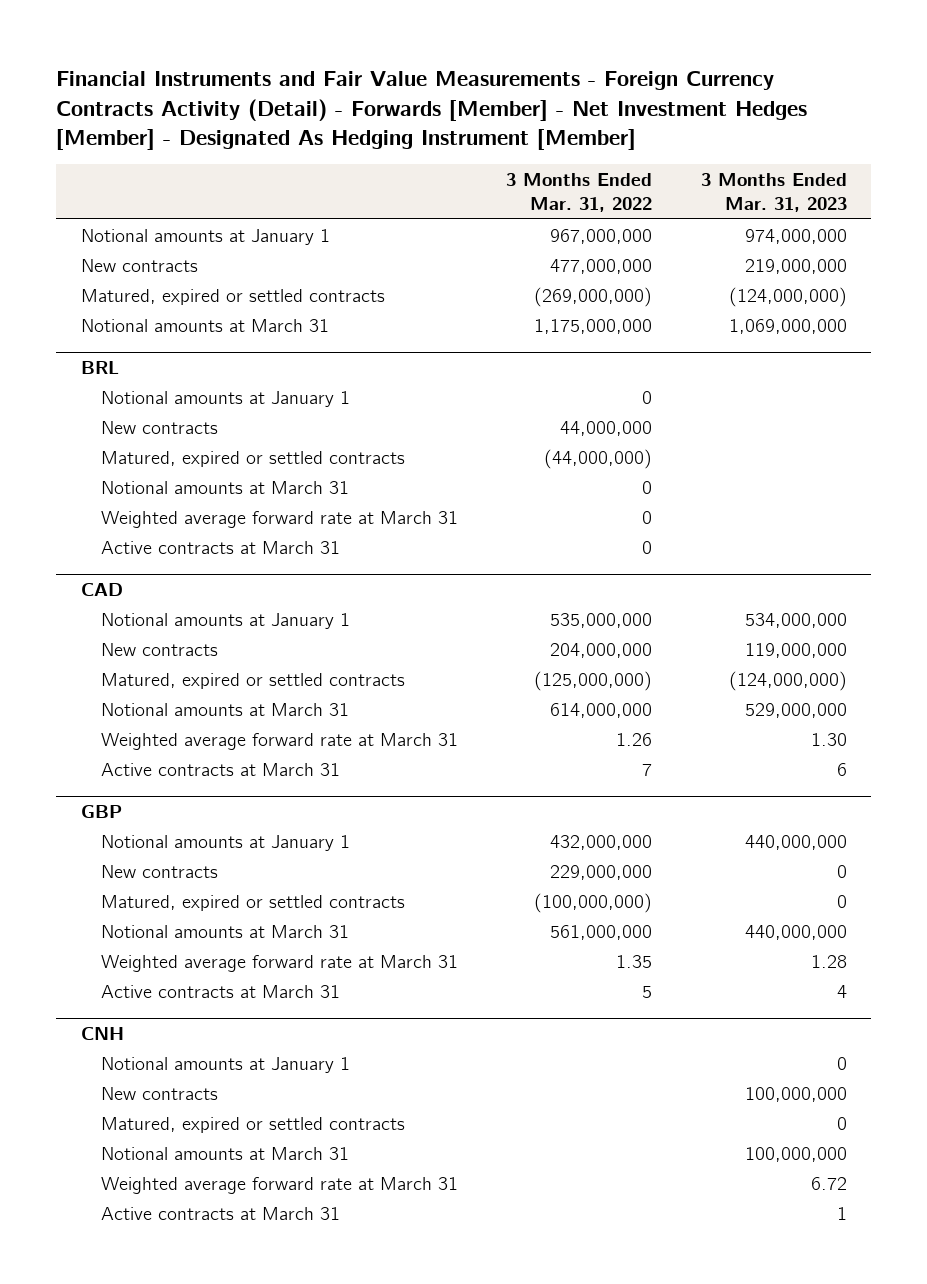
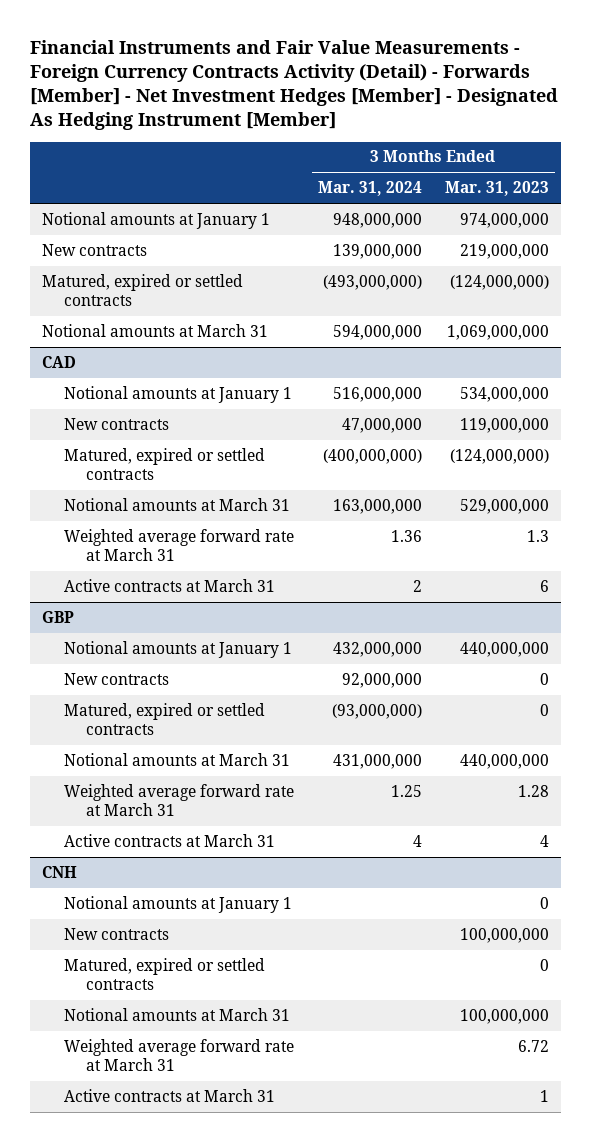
- | 3 Months Ended Mar. 31, 2022 | 3 Months Ended Mar. 31, 2023
+ | 3 Months Ended Mar. 31, 2024 | 3 Months Ended Mar. 31, 2023
- BRL
- Notional amounts at January 1 | 0 |
- New contracts | 44,000,000 |
- Matured, expired or settled contracts | (44,000,000) |
- Notional amounts at March 31 | 0 |
- Weighted average forward rate at March 31 | 0 |
- Active contracts at March 31 | 0 |
@ CAD
- Weighted average forward rate at March 31 | 1.26 | 1.30
+ Weighted average forward rate at March 31 | 1.36 | 1.3

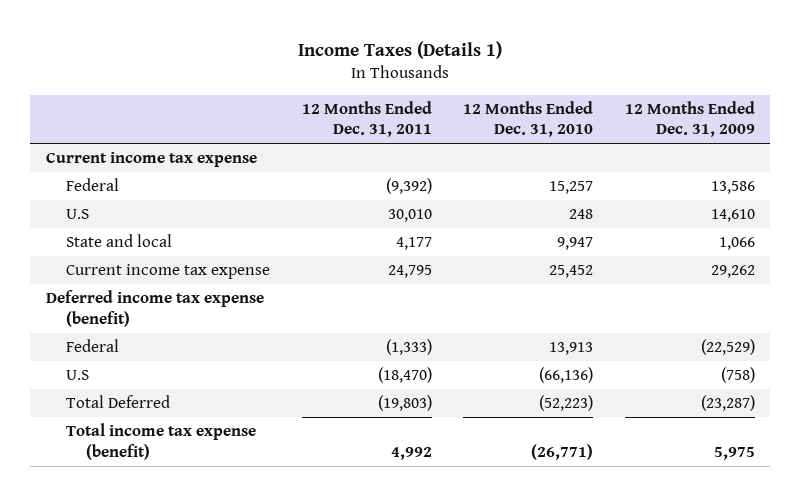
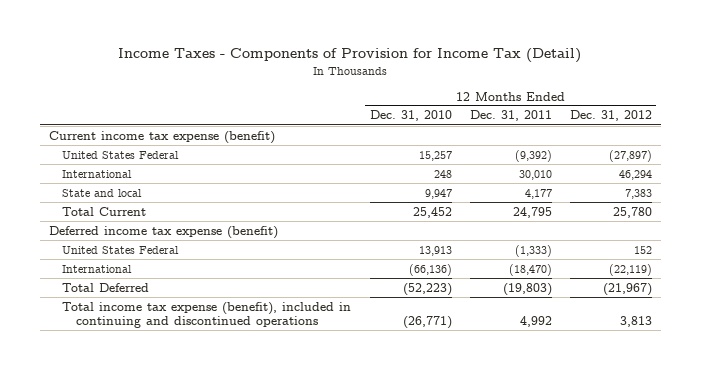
- Income Taxes (Details 1)
+ Income Taxes - Components of Provision for Income Tax (Detail)
- | 12 Months Ended Dec. 31, 2011 | 12 Months Ended Dec. 31, 2010 | 12 Months Ended Dec. 31, 2009
+ | 12 Months Ended Dec. 31, 2010 | 12 Months Ended Dec. 31, 2011 | 12 Months Ended Dec. 31, 2012
- Current income tax expense
- Federal | (9,392) | 15,257 | 13,586
- U.S | 30,010 | 248 | 14,610
+ Current income tax expense (benefit)
+ United States Federal | 15,257 | (9,392) | (27,897)
+ International | 248 | 30,010 | 46,294
- Current income tax expense | 24,795 | 25,452 | 29,262
+ Total Current | 25,452 | 24,795 | 25,780
- Federal | (1,333) | 13,913 | (22,529)
- U.S | (18,470) | (66,136) | (758)
+ United States Federal | 13,913 | (1,333) | 152
+ International | (66,136) | (18,470) | (22,119)
- Total income tax expense (benefit) | 4,992 | (26,771) | 5,975
+ Total income tax expense (benefit), included in continuing and discontinued operations | (26,771) | 4,992 | 3,813

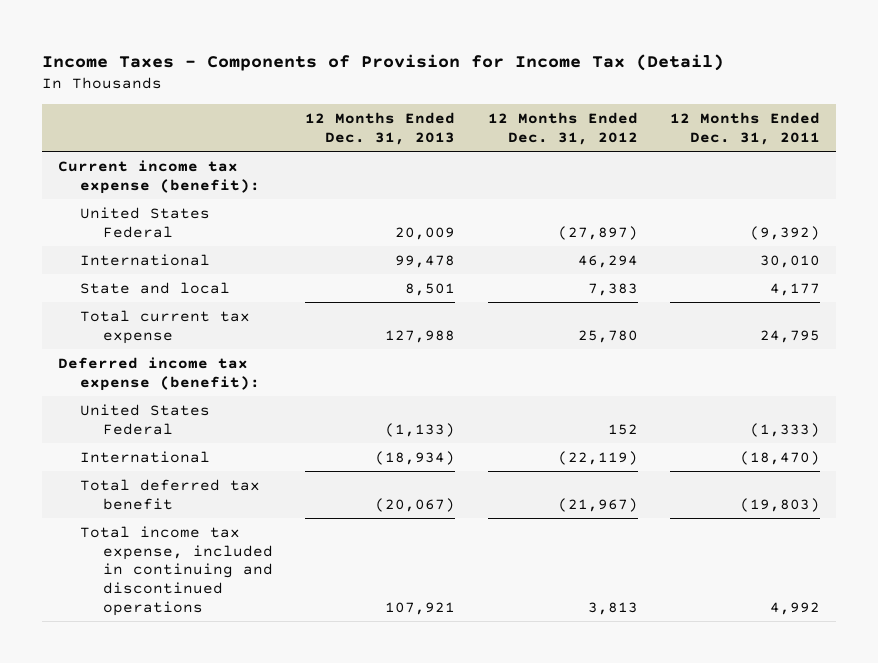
- | 12 Months Ended Dec. 31, 2010 | 12 Months Ended Dec. 31, 2011 | 12 Months Ended Dec. 31, 2012
+ | 12 Months Ended Dec. 31, 2013 | 12 Months Ended Dec. 31, 2012 | 12 Months Ended Dec. 31, 2011
- Current income tax expense (benefit)
+ Current income tax expense (benefit):
- Total Current | 25,452 | 24,795 | 25,780
- Deferred income tax expense (benefit)
+ Total current tax expense | 127,988 | 25,780 | 24,795
+ Deferred income tax expense (benefit):
- Total Deferred | (52,223) | (19,803) | (21,967)
- Total income tax expense (benefit), included in continuing and discontinued operations | (26,771) | 4,992 | 3,813
+ Total deferred tax benefit | (20,067) | (21,967) | (19,803)
+ Total income tax expense, included in continuing and discontinued operations | 107,921 | 3,813 | 4,992

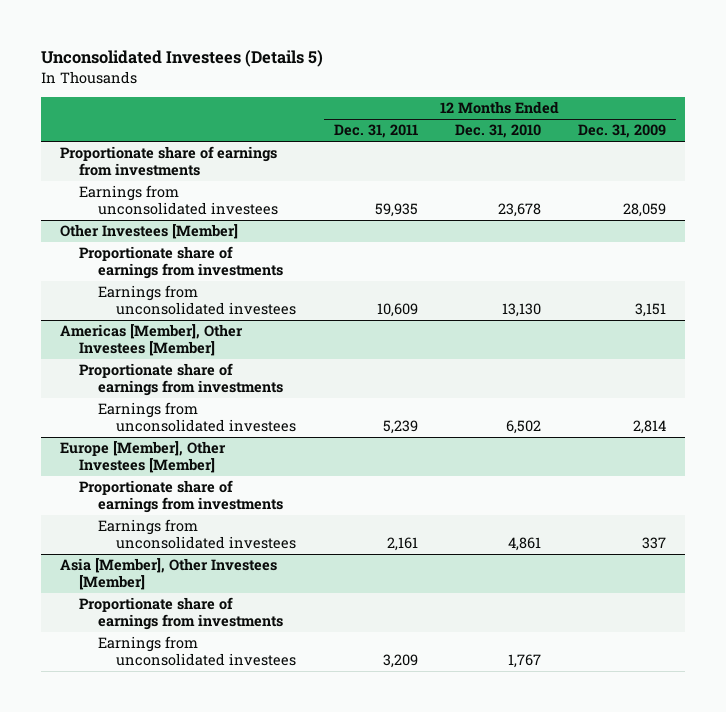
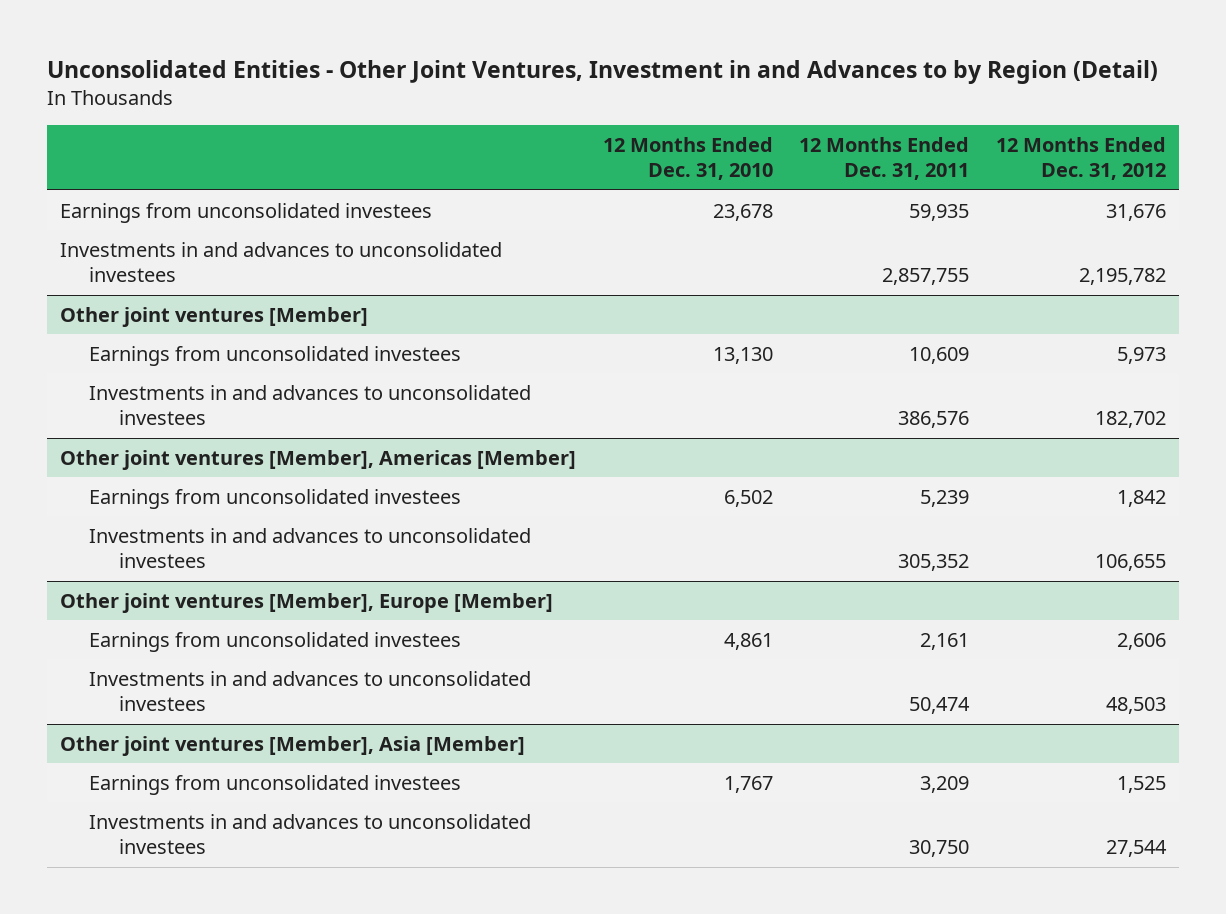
- Unconsolidated Investees (Details 5)
+ Unconsolidated Entities - Other Joint Ventures, Investment in and Advances to by Region (Detail)
- | 12 Months Ended Dec. 31, 2011 | 12 Months Ended Dec. 31, 2010 | 12 Months Ended Dec. 31, 2009
+ | 12 Months Ended Dec. 31, 2010 | 12 Months Ended Dec. 31, 2011 | 12 Months Ended Dec. 31, 2012
- Proportionate share of earnings from investments
- Other Investees [Member]
- Proportionate share of earnings from investments
+ Investments in and advances to unconsolidated investees | | 2,857,755 | 2,195,782
+ Other joint ventures [Member]
- Americas [Member], Other Investees [Member]
- Proportionate share of earnings from investments
+ Investments in and advances to unconsolidated investees | | 386,576 | 182,702
+ Other joint ventures [Member], Americas [Member]
- Europe [Member], Other Investees [Member]
- Proportionate share of earnings from investments
+ Investments in and advances to unconsolidated investees | | 305,352 | 106,655
+ Other joint ventures [Member], Europe [Member]
- Asia [Member], Other Investees [Member]
- Proportionate share of earnings from investments
+ Investments in and advances to unconsolidated investees | | 50,474 | 48,503
+ Other joint ventures [Member], Asia [Member]
+ Investments in and advances to unconsolidated investees | | 30,750 | 27,544

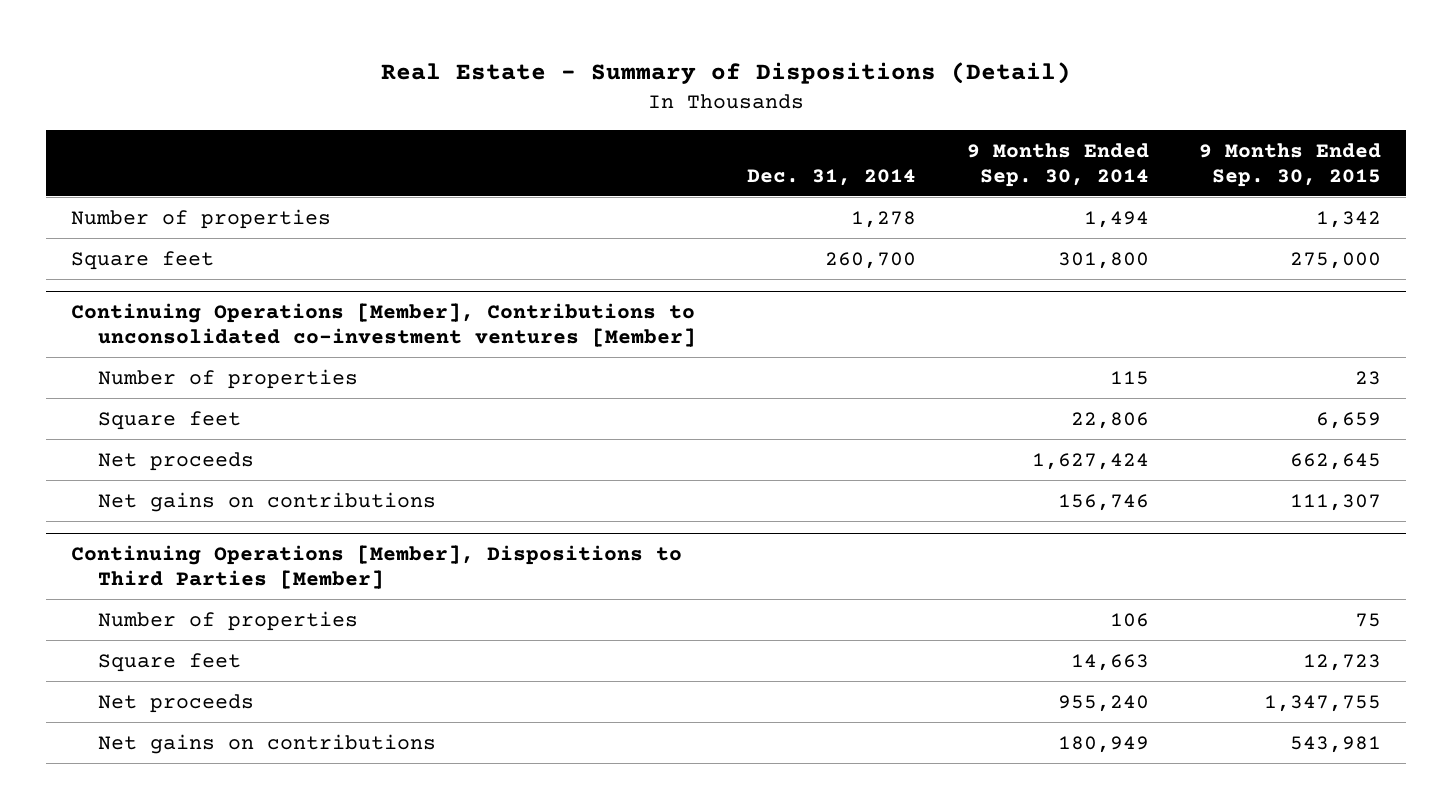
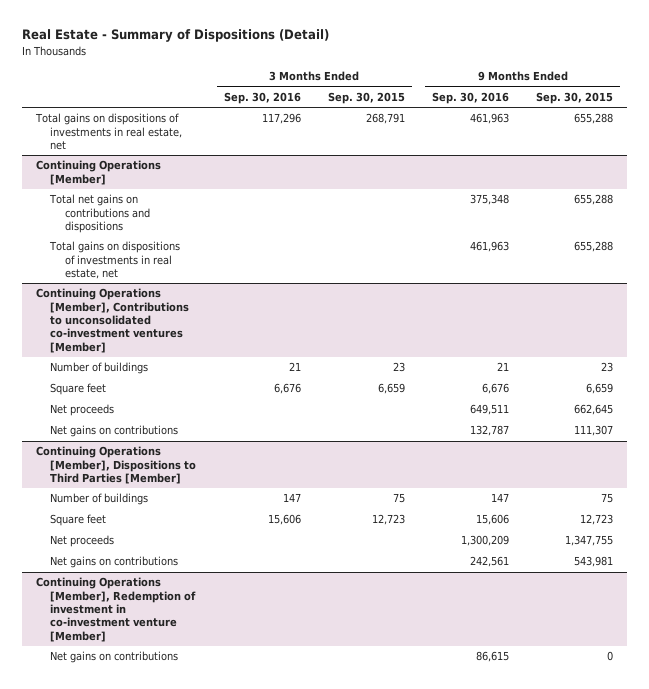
- | Dec. 31, 2014 | 9 Months Ended Sep. 30, 2014 | 9 Months Ended Sep. 30, 2015
+ | 3 Months Ended Sep. 30, 2016 | 3 Months Ended Sep. 30, 2015 | 9 Months Ended Sep. 30, 2016 | 9 Months Ended Sep. 30, 2015
- Number of properties | 1,278 | 1,494 | 1,342
- Square feet | 260,700 | 301,800 | 275,000
+ Total gains on dispositions of investments in real estate, net | 117,296 | 268,791 | 461,963 | 655,288
+ Continuing Operations [Member]
+ Total net gains on contributions and dispositions | | | 375,348 | 655,288
+ Total gains on dispositions of investments in real estate, net | | | 461,963 | 655,288
@ Continuing Operations [Member], Contributions to unconsolidated co-investment ventures [Member]
- Number of properties | | 115 | 23
+ Number of buildings | 21 | 23 | 21 | 23
@ Continuing Operations [Member], Dispositions to Third Parties [Member]
- Number of properties | | 106 | 75
+ Number of buildings | 147 | 75 | 147 | 75
+ Continuing Operations [Member], Redemption of investment in co-investment venture [Member]
+ Net gains on contributions | | | 86,615 | 0

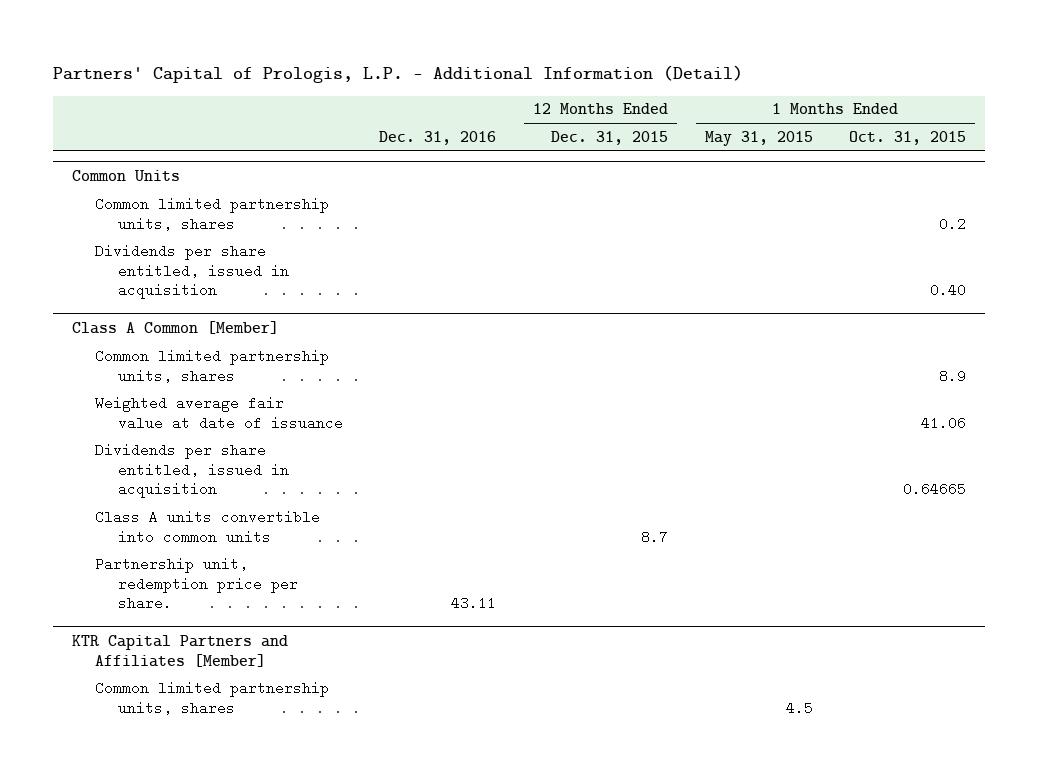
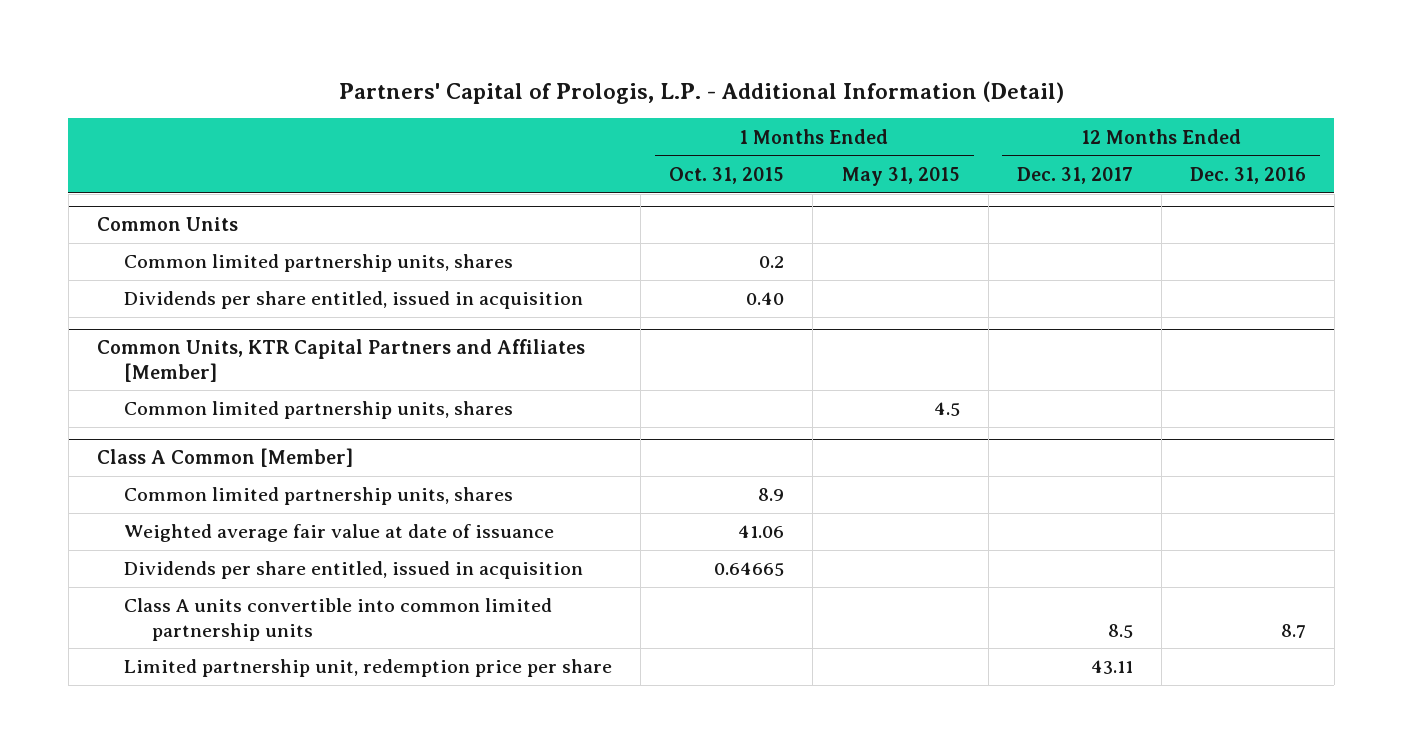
- | Dec. 31, 2016 | 12 Months Ended Dec. 31, 2015 | 1 Months Ended May 31, 2015 | 1 Months Ended Oct. 31, 2015
+ | 1 Months Ended Oct. 31, 2015 | 1 Months Ended May 31, 2015 | 12 Months Ended Dec. 31, 2017 | 12 Months Ended Dec. 31, 2016
+ Common Units, KTR Capital Partners and Affiliates [Member]
+ Common limited partnership units, shares | | 4.5 | |
@ Class A Common [Member]
- Class A units convertible into common units | | 8.7 | |
- Partnership unit, redemption price per share. | 43.11 | | |
- KTR Capital Partners and Affiliates [Member]
- Common limited partnership units, shares | | | 4.5 |
@ Class A Common [Member]
+ Class A units convertible into common limited partnership units | | | 8.5 | 8.7
+ Limited partnership unit, redemption price per share | | | 43.11 |

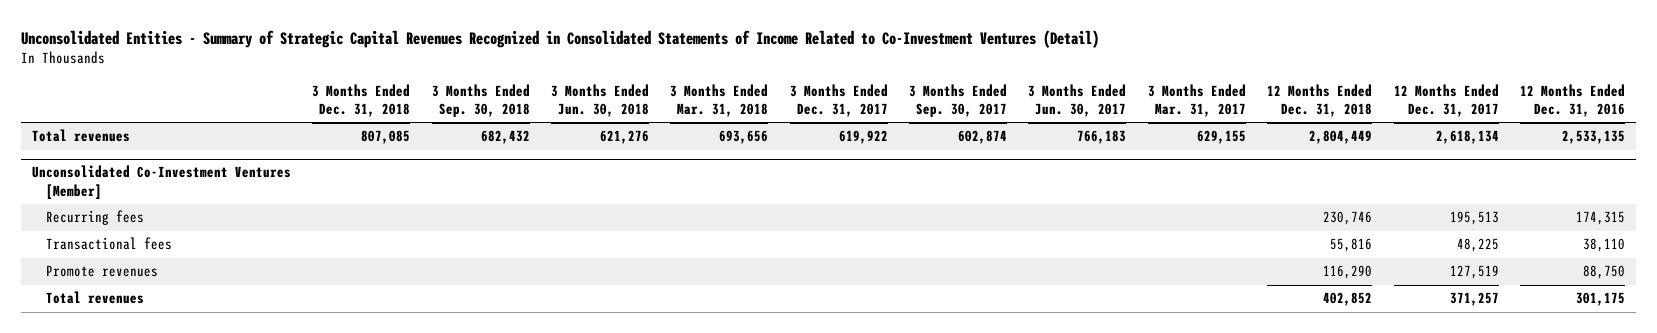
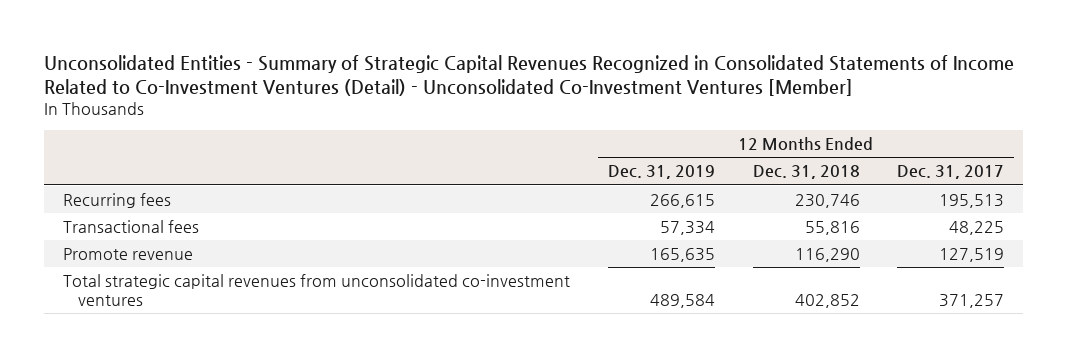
- Unconsolidated Entities - Summary of Strategic Capital Revenues Recognized in Consolidated Statements of Income Related to Co-Investment Ventures (Detail)
+ Unconsolidated Entities - Summary of Strategic Capital Revenues Recognized in Consolidated Statements of Income Related to Co-Investment Ventures (Detail) - Unconsolidated Co-Investment Ventures [Member]
- | 3 Months Ended Dec. 31, 2018 | 3 Months Ended Sep. 30, 2018 | 3 Months Ended Jun. 30, 2018 | 3 Months Ended Mar. 31, 2018 | 3 Months Ended Dec. 31, 2017 | 3 Months Ended Sep. 30, 2017 | 3 Months Ended Jun. 30, 2017 | 3 Months Ended Mar. 31, 2017 | 12 Months Ended Dec. 31, 2018 | 12 Months Ended Dec. 31, 2017 | 12 Months Ended Dec. 31, 2016
+ | 12 Months Ended Dec. 31, 2019 | 12 Months Ended Dec. 31, 2018 | 12 Months Ended Dec. 31, 2017
- Total revenues | 807,085 | 682,432 | 621,276 | 693,656 | 619,922 | 602,874 | 766,183 | 629,155 | 2,804,449 | 2,618,134 | 2,533,135
- Unconsolidated Co-Investment Ventures [Member]
- Promote revenues | | | | | | | | | 116,290 | 127,519 | 88,750
- Total revenues | | | | | | | | | 402,852 | 371,257 | 301,175
+ Promote revenue | 165,635 | 116,290 | 127,519
+ Total strategic capital revenues from unconsolidated co-investment ventures | 489,584 | 402,852 | 371,257

